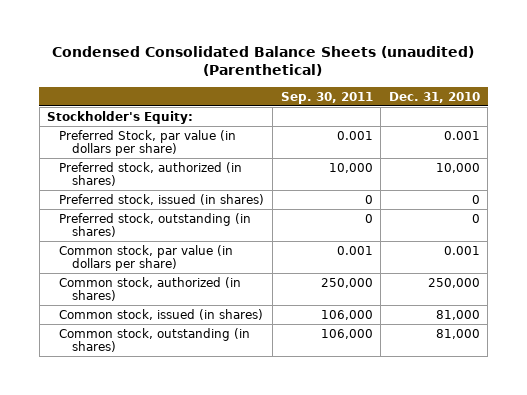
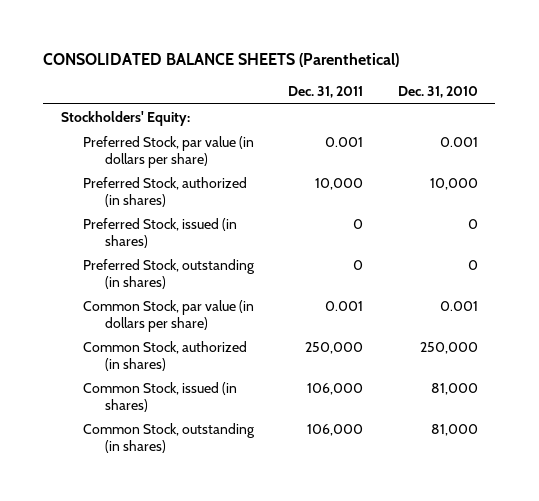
- Condensed Consolidated Balance Sheets (unaudited) (Parenthetical)
+ CONSOLIDATED BALANCE SHEETS (Parenthetical)
- | Sep. 30, 2011 | Dec. 31, 2010
+ | Dec. 31, 2011 | Dec. 31, 2010
- Stockholder's Equity:
+ Stockholders' Equity:
- Preferred stock, authorized (in shares) | 10,000 | 10,000
- Preferred stock, issued (in shares) | 0 | 0
- Preferred stock, outstanding (in shares) | 0 | 0
- Common stock, par value (in dollars per share) | 0.001 | 0.001
- Common stock, authorized (in shares) | 250,000 | 250,000
- Common stock, issued (in shares) | 106,000 | 81,000
- Common stock, outstanding (in shares) | 106,000 | 81,000
+ Preferred Stock, authorized (in shares) | 10,000 | 10,000
+ Preferred Stock, issued (in shares) | 0 | 0
+ Preferred Stock, outstanding (in shares) | 0 | 0
+ Common Stock, par value (in dollars per share) | 0.001 | 0.001
+ Common Stock, authorized (in shares) | 250,000 | 250,000
+ Common Stock, issued (in shares) | 106,000 | 81,000
+ Common Stock, outstanding (in shares) | 106,000 | 81,000

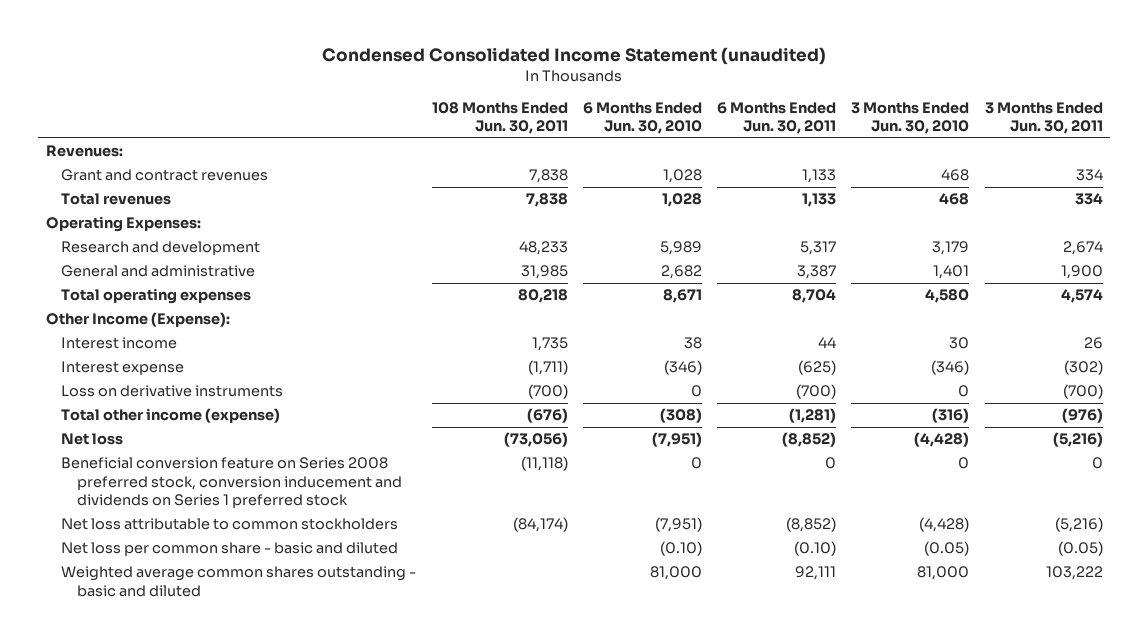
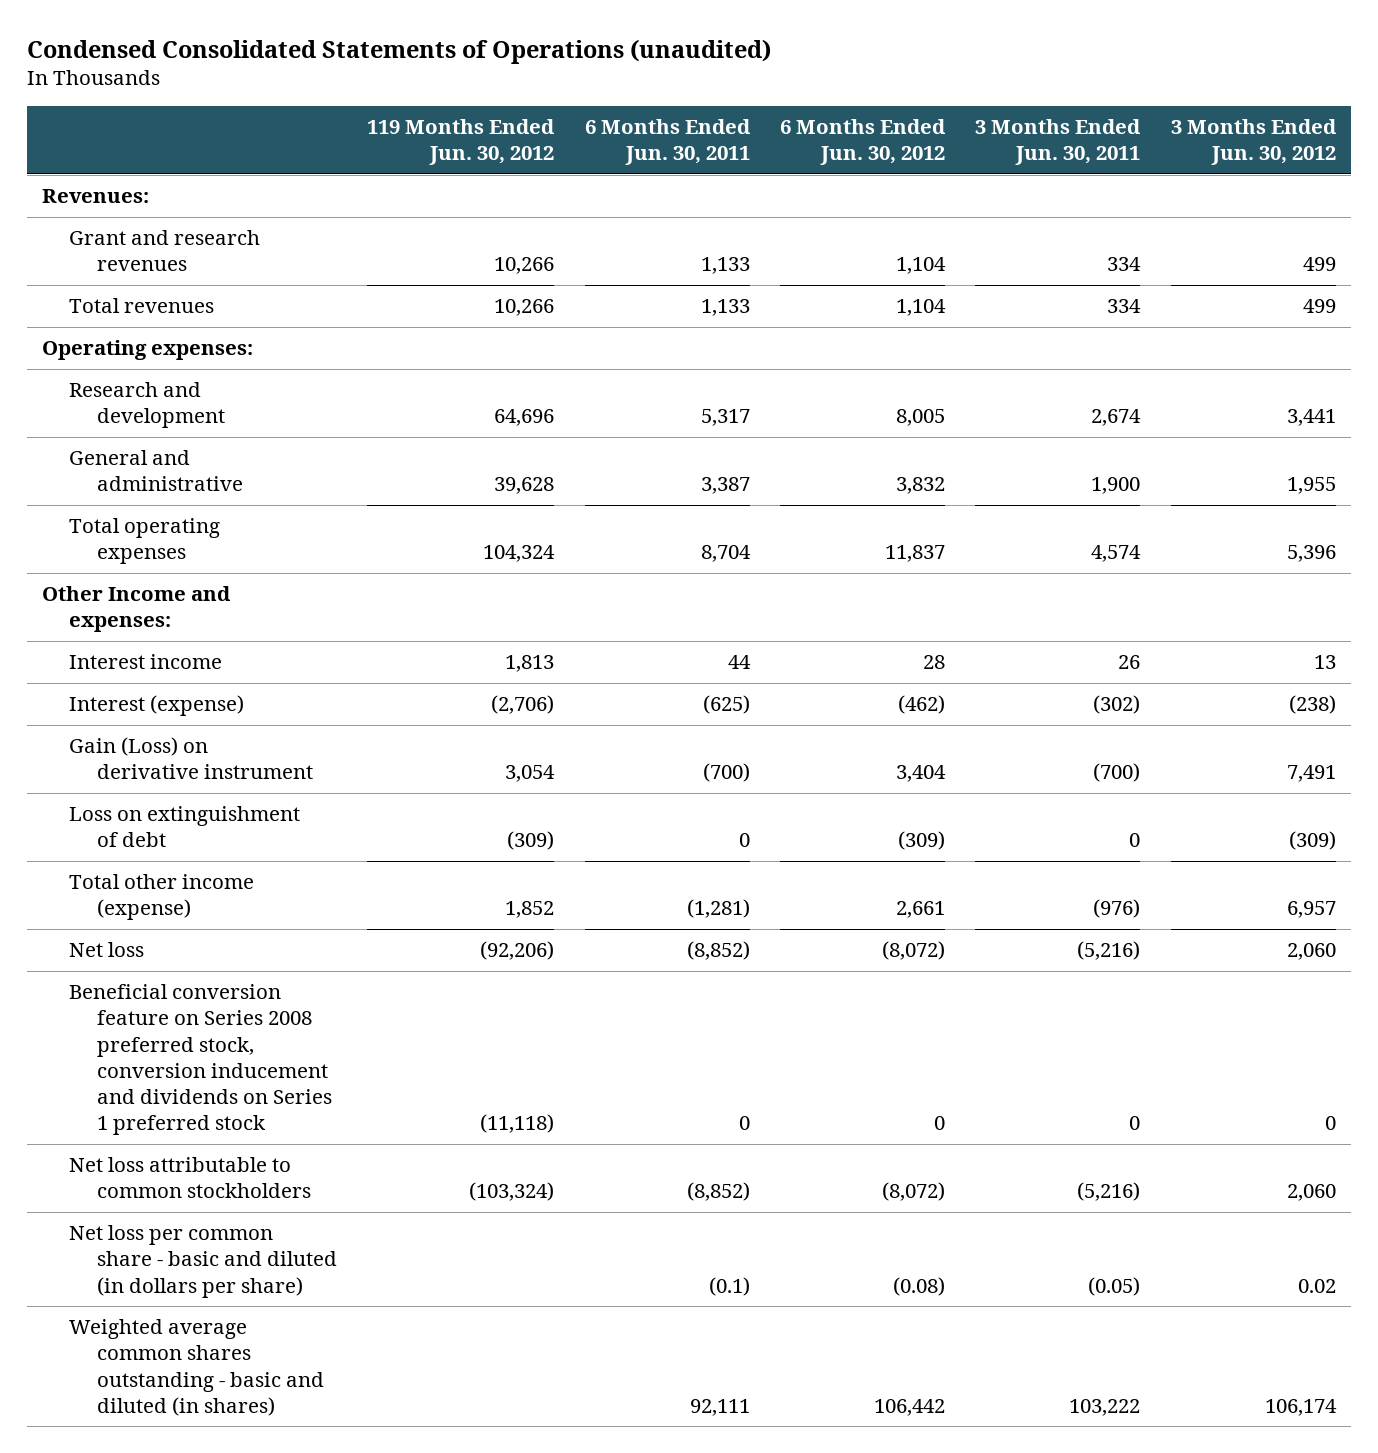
- Condensed Consolidated Income Statement (unaudited)
+ Condensed Consolidated Statements of Operations (unaudited)
- | 108 Months Ended Jun. 30, 2011 | 6 Months Ended Jun. 30, 2010 | 6 Months Ended Jun. 30, 2011 | 3 Months Ended Jun. 30, 2010 | 3 Months Ended Jun. 30, 2011
+ | 119 Months Ended Jun. 30, 2012 | 6 Months Ended Jun. 30, 2011 | 6 Months Ended Jun. 30, 2012 | 3 Months Ended Jun. 30, 2011 | 3 Months Ended Jun. 30, 2012
- Grant and contract revenues | 7,838 | 1,028 | 1,133 | 468 | 334
+ Grant and research revenues | 10,266 | 1,133 | 1,104 | 334 | 499
- Operating Expenses:
+ Operating expenses:
- Other Income (Expense):
+ Other Income and expenses:
- Interest expense | (1,711) | (346) | (625) | (346) | (302)
- Loss on derivative instruments | (700) | 0 | (700) | 0 | (700)
+ Interest (expense) | (2,706) | (625) | (462) | (302) | (238)
+ Gain (Loss) on derivative instrument | 3,054 | (700) | 3,404 | (700) | 7,491
+ Loss on extinguishment of debt | (309) | 0 | (309) | 0 | (309)
- Net loss per common share - basic and diluted | | (0.10) | (0.10) | (0.05) | (0.05)
- Weighted average common shares outstanding - basic and diluted | | 81,000 | 92,111 | 81,000 | 103,222
+ Net loss per common share - basic and diluted (in dollars per share) | | (0.1) | (0.08) | (0.05) | 0.02
+ Weighted average common shares outstanding - basic and diluted (in shares) | | 92,111 | 106,442 | 103,222 | 106,174

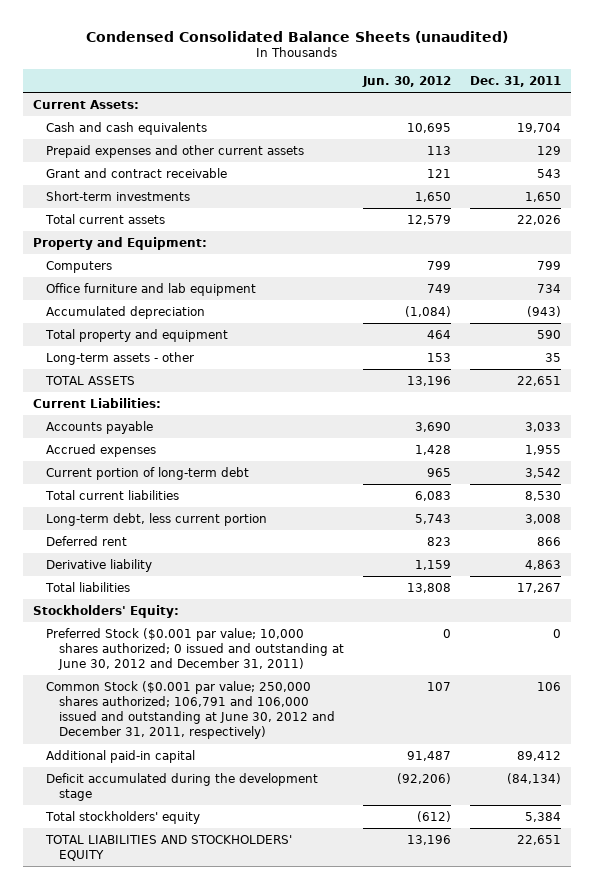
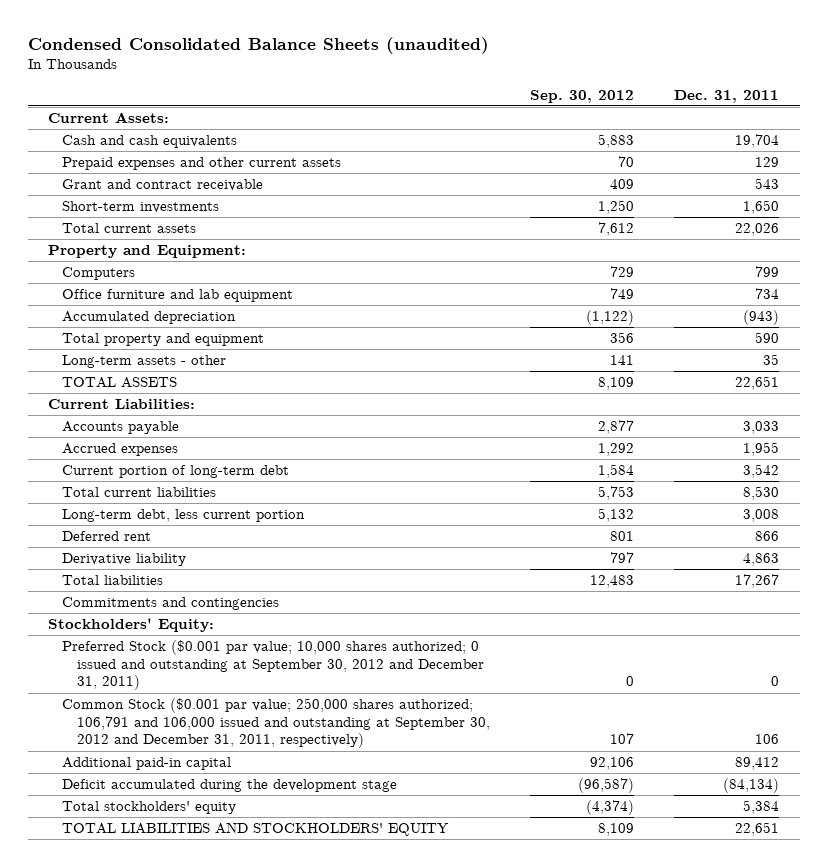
- | Jun. 30, 2012 | Dec. 31, 2011
+ | Sep. 30, 2012 | Dec. 31, 2011
+ Commitments and contingencies
- Preferred Stock ($0.001 par value; 10,000 shares authorized; 0 issued and outstanding at June 30, 2012 and December 31, 2011) | 0 | 0
- Common Stock ($0.001 par value; 250,000 shares authorized; 106,791 and 106,000 issued and outstanding at June 30, 2012 and December 31, 2011, respectively) | 107 | 106
+ Preferred Stock ($0.001 par value; 10,000 shares authorized; 0 issued and outstanding at September 30, 2012 and December 31, 2011) | 0 | 0
+ Common Stock ($0.001 par value; 250,000 shares authorized; 106,791 and 106,000 issued and outstanding at September 30, 2012 and December 31, 2011, respectively) | 107 | 106

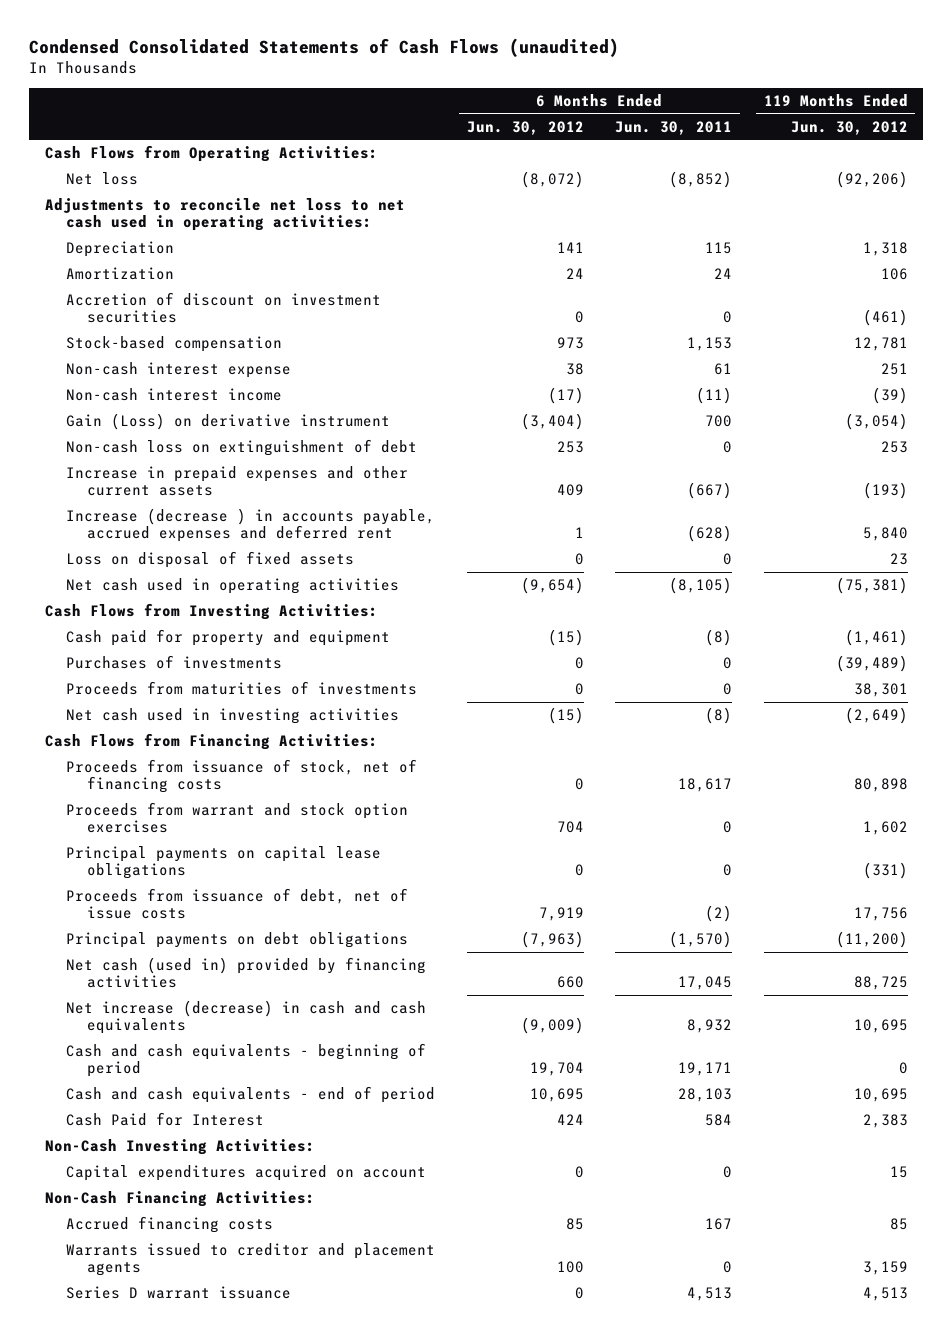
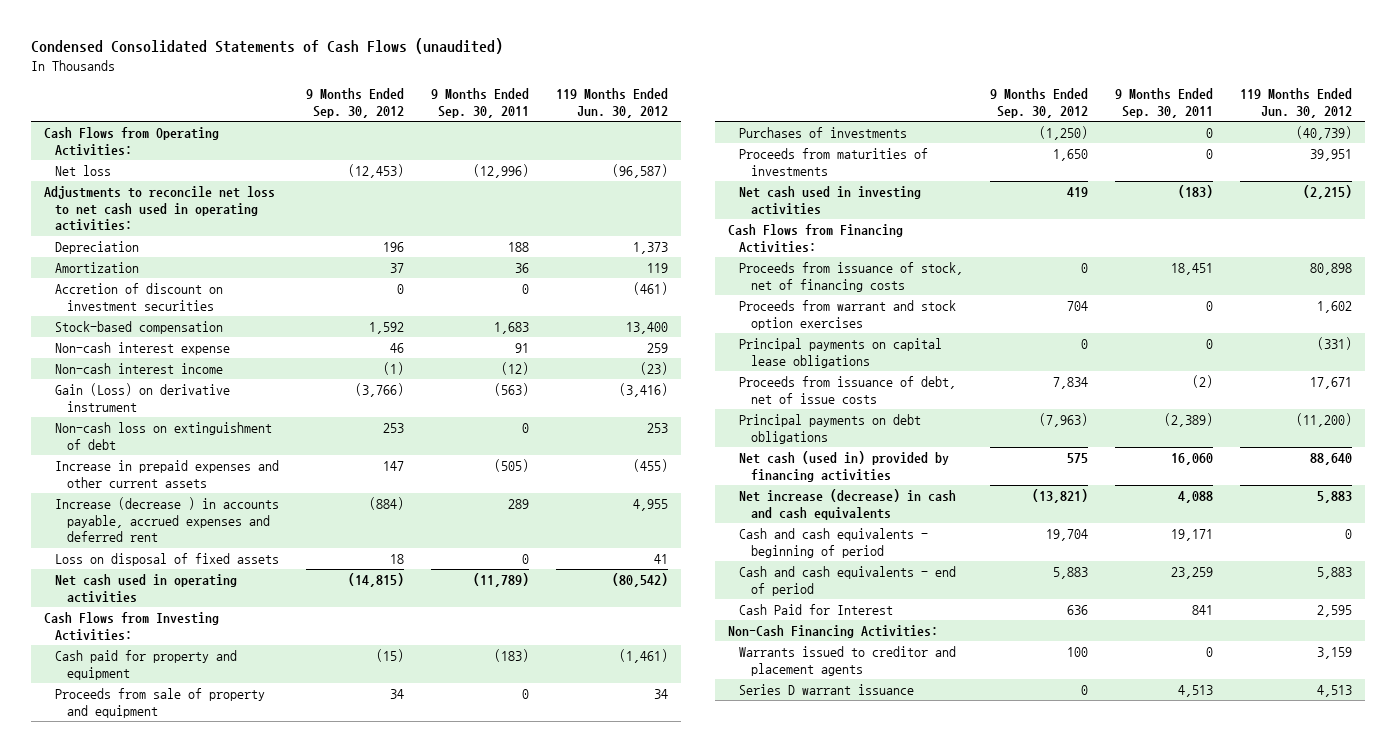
- | 6 Months Ended Jun. 30, 2012 | 6 Months Ended Jun. 30, 2011 | 119 Months Ended Jun. 30, 2012
+ | 9 Months Ended Sep. 30, 2012 | 9 Months Ended Sep. 30, 2011 | 119 Months Ended Jun. 30, 2012
- Net loss | (8,072) | (8,852) | (92,206)
+ Net loss | (12,453) | (12,996) | (96,587)
- Depreciation | 141 | 115 | 1,318
- Amortization | 24 | 24 | 106
+ Depreciation | 196 | 188 | 1,373
+ Amortization | 37 | 36 | 119
- Stock-based compensation | 973 | 1,153 | 12,781
- Non-cash interest expense | 38 | 61 | 251
- Non-cash interest income | (17) | (11) | (39)
- Gain (Loss) on derivative instrument | (3,404) | 700 | (3,054)
+ Stock-based compensation | 1,592 | 1,683 | 13,400
+ Non-cash interest expense | 46 | 91 | 259
+ Non-cash interest income | (1) | (12) | (23)
+ Gain (Loss) on derivative instrument | (3,766) | (563) | (3,416)
- Increase in prepaid expenses and other current assets | 409 | (667) | (193)
- Increase (decrease ) in accounts payable, accrued expenses and deferred rent | 1 | (628) | 5,840
- Loss on disposal of fixed assets | 0 | 0 | 23
- Net cash used in operating activities | (9,654) | (8,105) | (75,381)
+ Increase in prepaid expenses and other current assets | 147 | (505) | (455)
+ Increase (decrease ) in accounts payable, accrued expenses and deferred rent | (884) | 289 | 4,955
+ Loss on disposal of fixed assets | 18 | 0 | 41
+ Net cash used in operating activities | (14,815) | (11,789) | (80,542)
- Purchases of investments | 0 | 0 | (39,489)
- Proceeds from maturities of investments | 0 | 0 | 38,301
- Net cash used in investing activities | (15) | (8) | (2,649)
+ Proceeds from sale of property and equipment | 34 | 0 | 34
+ Purchases of investments | (1,250) | 0 | (40,739)
+ Proceeds from maturities of investments | 1,650 | 0 | 39,951
+ Net cash used in investing activities | 419 | (183) | (2,215)
- Proceeds from issuance of debt, net of issue costs | 7,919 | (2) | 17,756
+ Proceeds from issuance of debt, net of issue costs | 7,834 | (2) | 17,671
- Net cash (used in) provided by financing activities | 660 | 17,045 | 88,725
- Net increase (decrease) in cash and cash equivalents | (9,009) | 8,932 | 10,695
+ Net cash (used in) provided by financing activities | 575 | 16,060 | 88,640
+ Net increase (decrease) in cash and cash equivalents | (13,821) | 4,088 | 5,883
- Cash and cash equivalents - end of period | 10,695 | 28,103 | 10,695
- Cash Paid for Interest | 424 | 584 | 2,383
- Non-Cash Investing Activities:
- Capital expenditures acquired on account | 0 | 0 | 15
+ Cash and cash equivalents - end of period | 5,883 | 23,259 | 5,883
+ Cash Paid for Interest | 636 | 841 | 2,595
- Accrued financing costs | 85 | 167 | 85

